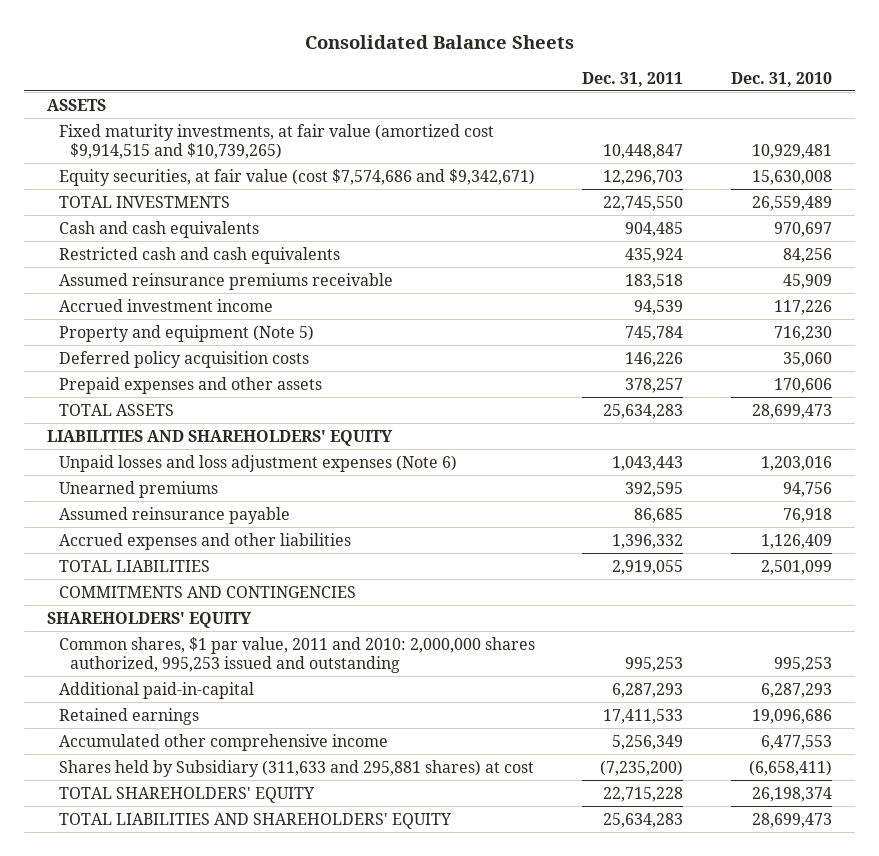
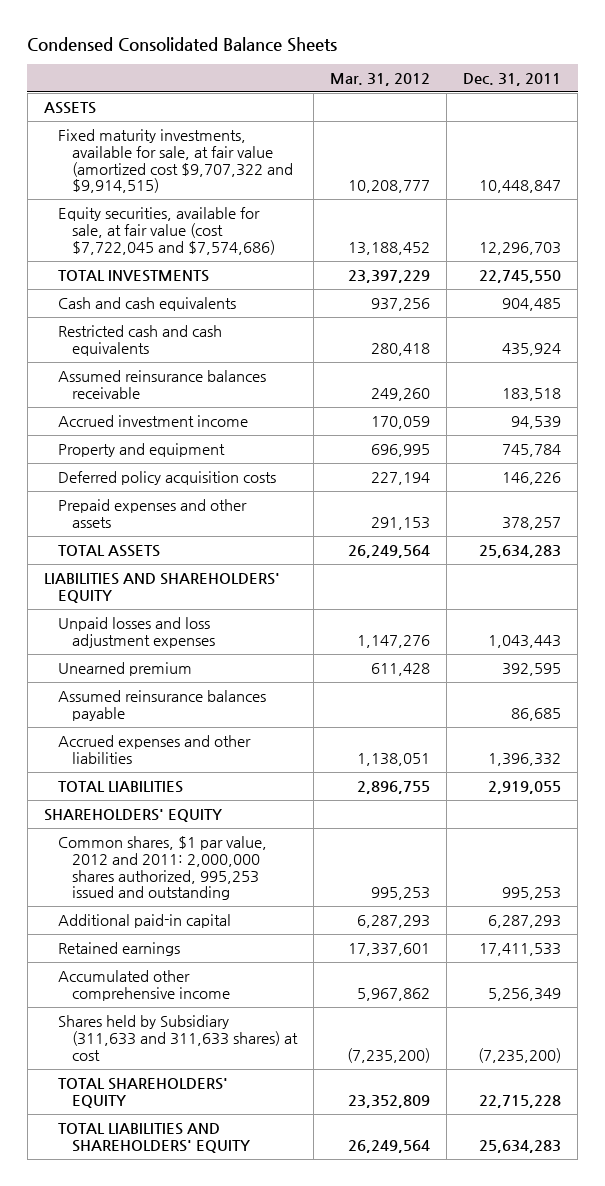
- Consolidated Balance Sheets
+ Condensed Consolidated Balance Sheets
- | Dec. 31, 2011 | Dec. 31, 2010
+ | Mar. 31, 2012 | Dec. 31, 2011
- Fixed maturity investments, at fair value (amortized cost $9,914,515 and $10,739,265) | 10,448,847 | 10,929,481
- Equity securities, at fair value (cost $7,574,686 and $9,342,671) | 12,296,703 | 15,630,008
+ Fixed maturity investments, available for sale, at fair value (amortized cost $9,707,322 and $9,914,515) | 10,208,777 | 10,448,847
+ Equity securities, available for sale, at fair value (cost $7,722,045 and $7,574,686) | 13,188,452 | 12,296,703
- Assumed reinsurance premiums receivable | 183,518 | 45,909
+ Assumed reinsurance balances receivable | 249,260 | 183,518
- Property and equipment (Note 5) | 745,784 | 716,230
+ Property and equipment | 696,995 | 745,784
- Unpaid losses and loss adjustment expenses (Note 6) | 1,043,443 | 1,203,016
- Unearned premiums | 392,595 | 94,756
- Assumed reinsurance payable | 86,685 | 76,918
+ Unpaid losses and loss adjustment expenses | 1,147,276 | 1,043,443
+ Unearned premium | 611,428 | 392,595
+ Assumed reinsurance balances payable | | 86,685
- COMMITMENTS AND CONTINGENCIES
- Common shares, $1 par value, 2011 and 2010: 2,000,000 shares authorized, 995,253 issued and outstanding | 995,253 | 995,253
- Additional paid-in-capital | 6,287,293 | 6,287,293
+ Common shares, $1 par value, 2012 and 2011: 2,000,000 shares authorized, 995,253 issued and outstanding | 995,253 | 995,253
+ Additional paid-in capital | 6,287,293 | 6,287,293
- Shares held by Subsidiary (311,633 and 295,881 shares) at cost | (7,235,200) | (6,658,411)
+ Shares held by Subsidiary (311,633 and 311,633 shares) at cost | (7,235,200) | (7,235,200)

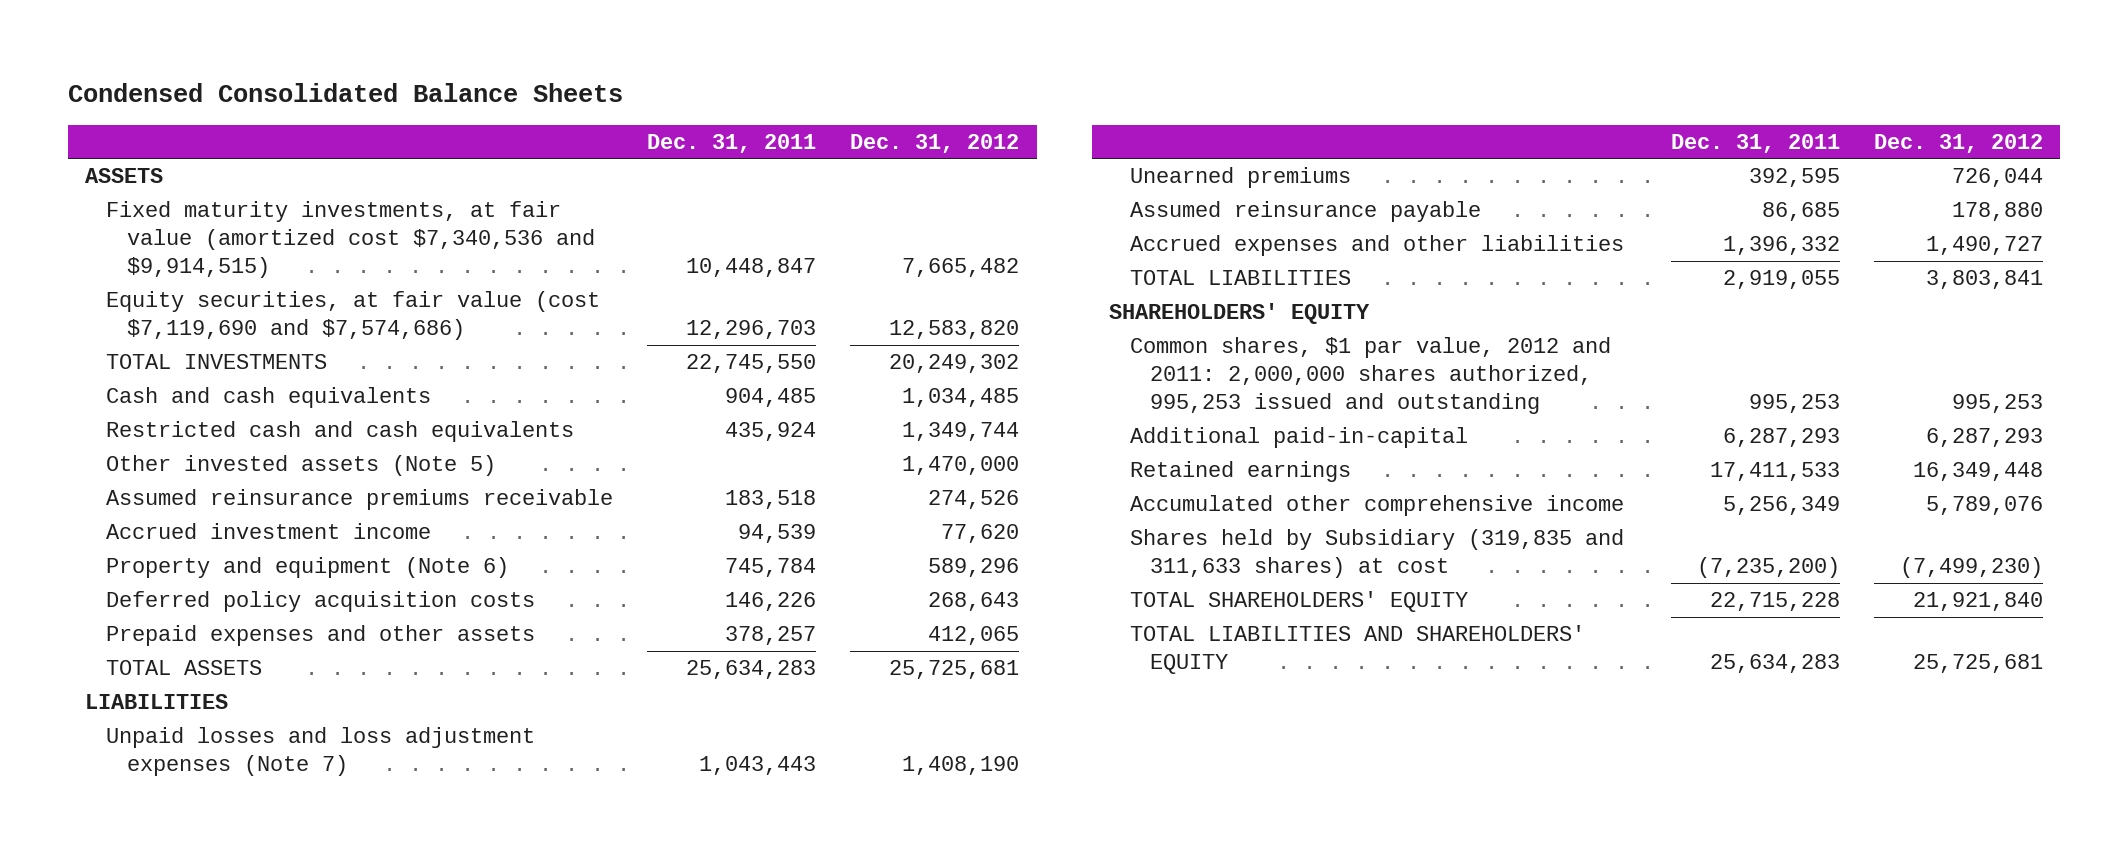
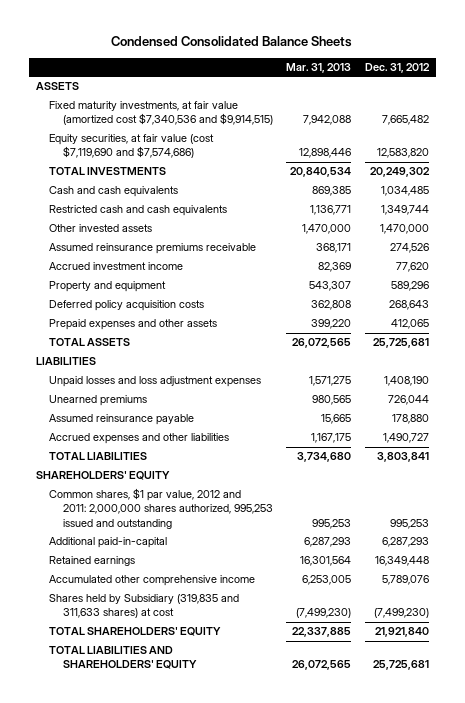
- | Dec. 31, 2011 | Dec. 31, 2012
+ | Mar. 31, 2013 | Dec. 31, 2012
- Other invested assets (Note 5) | | 1,470,000
+ Other invested assets | 1,470,000 | 1,470,000
- Property and equipment (Note 6) | 745,784 | 589,296
+ Property and equipment | 543,307 | 589,296
- Unpaid losses and loss adjustment expenses (Note 7) | 1,043,443 | 1,408,190
+ Unpaid losses and loss adjustment expenses | 1,571,275 | 1,408,190

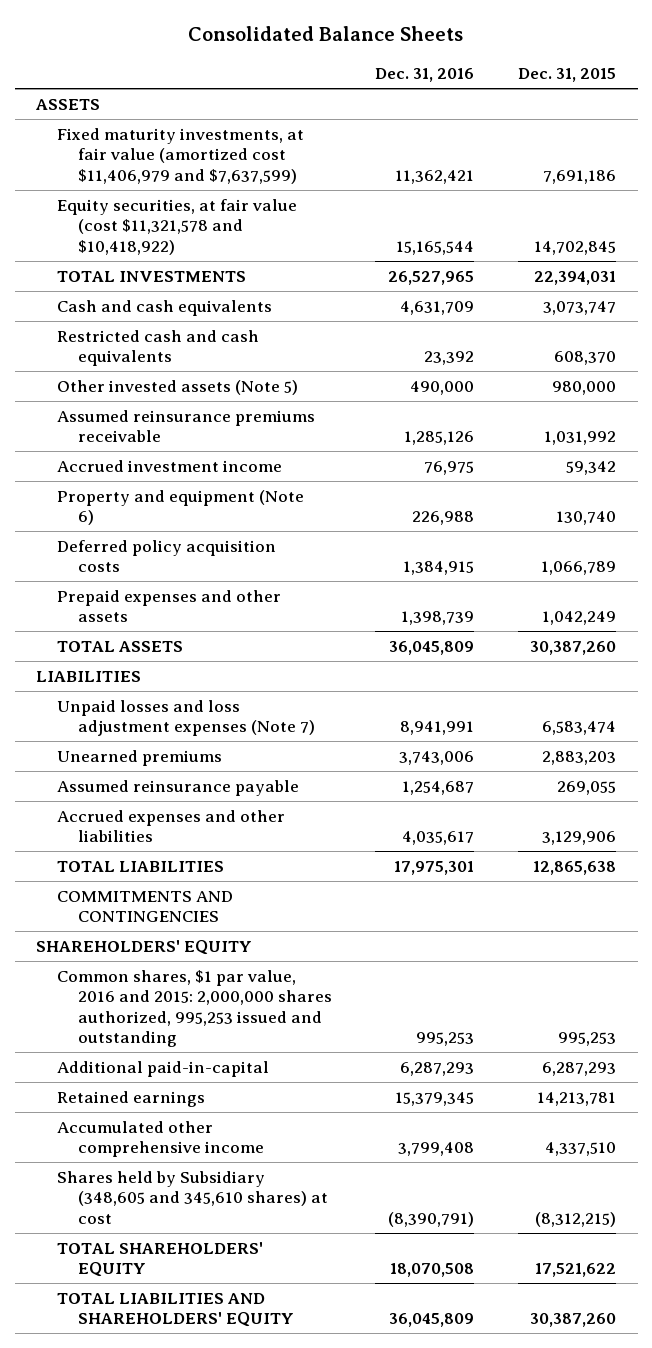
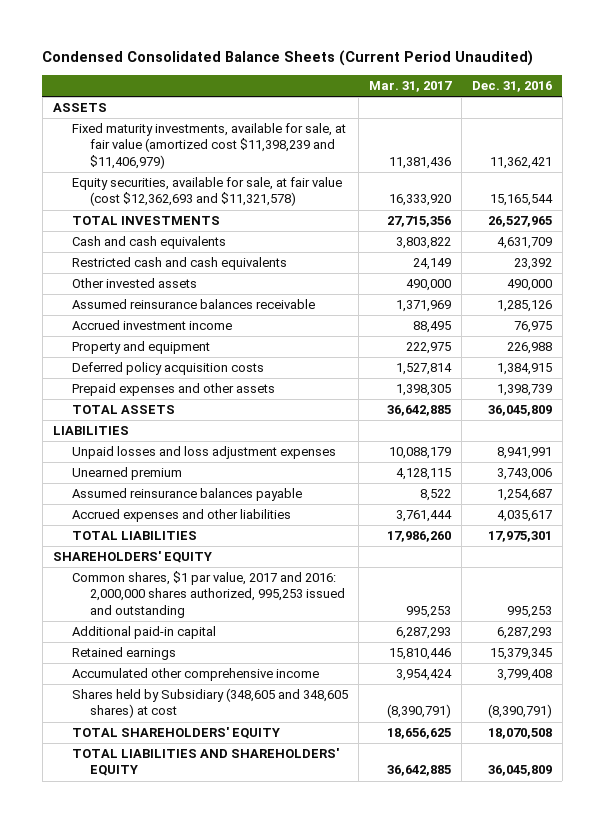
- Consolidated Balance Sheets
+ Condensed Consolidated Balance Sheets (Current Period Unaudited)
- | Dec. 31, 2016 | Dec. 31, 2015
+ | Mar. 31, 2017 | Dec. 31, 2016
- Fixed maturity investments, at fair value (amortized cost $11,406,979 and $7,637,599) | 11,362,421 | 7,691,186
- Equity securities, at fair value (cost $11,321,578 and $10,418,922) | 15,165,544 | 14,702,845
+ Fixed maturity investments, available for sale, at fair value (amortized cost $11,398,239 and $11,406,979) | 11,381,436 | 11,362,421
+ Equity securities, available for sale, at fair value (cost $12,362,693 and $11,321,578) | 16,333,920 | 15,165,544
- Other invested assets (Note 5) | 490,000 | 980,000
- Assumed reinsurance premiums receivable | 1,285,126 | 1,031,992
+ Other invested assets | 490,000 | 490,000
+ Assumed reinsurance balances receivable | 1,371,969 | 1,285,126
- Property and equipment (Note 6) | 226,988 | 130,740
+ Property and equipment | 222,975 | 226,988
- Unpaid losses and loss adjustment expenses (Note 7) | 8,941,991 | 6,583,474
- Unearned premiums | 3,743,006 | 2,883,203
- Assumed reinsurance payable | 1,254,687 | 269,055
+ Unpaid losses and loss adjustment expenses | 10,088,179 | 8,941,991
+ Unearned premium | 4,128,115 | 3,743,006
+ Assumed reinsurance balances payable | 8,522 | 1,254,687
- COMMITMENTS AND CONTINGENCIES
- Common shares, $1 par value, 2016 and 2015: 2,000,000 shares authorized, 995,253 issued and outstanding | 995,253 | 995,253
- Additional paid-in-capital | 6,287,293 | 6,287,293
+ Common shares, $1 par value, 2017 and 2016: 2,000,000 shares authorized, 995,253 issued and outstanding | 995,253 | 995,253
+ Additional paid-in capital | 6,287,293 | 6,287,293
- Shares held by Subsidiary (348,605 and 345,610 shares) at cost | (8,390,791) | (8,312,215)
+ Shares held by Subsidiary (348,605 and 348,605 shares) at cost | (8,390,791) | (8,390,791)

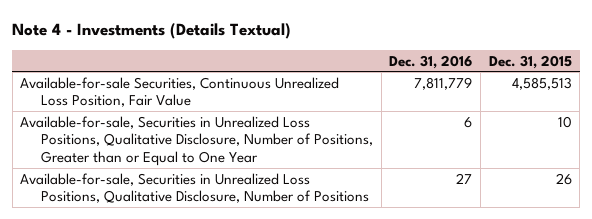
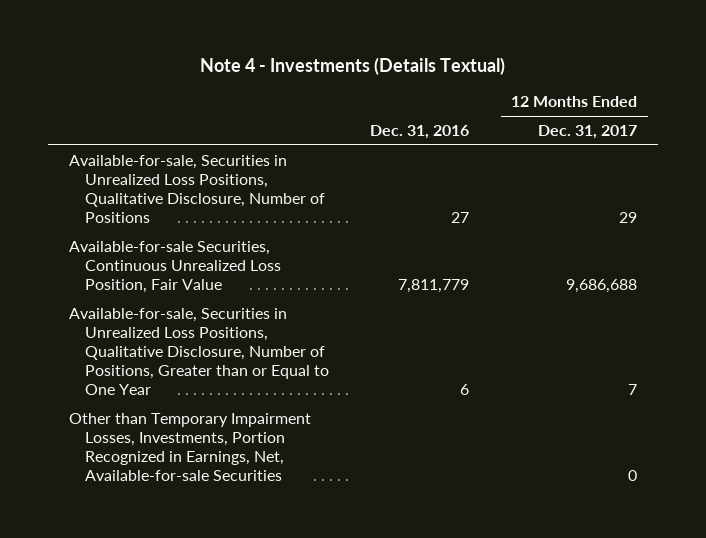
- | Dec. 31, 2016 | Dec. 31, 2015
+ | Dec. 31, 2016 | 12 Months Ended Dec. 31, 2017
moved up: Available-for-sale, Securities in Unrealized Loss Positions, Qualitative Disclosure, Number of Positions | 27 | 29
+ Other than Temporary Impairment Losses, Investments, Portion Recognized in Earnings, Net, Available-for-sale Securities | | 0

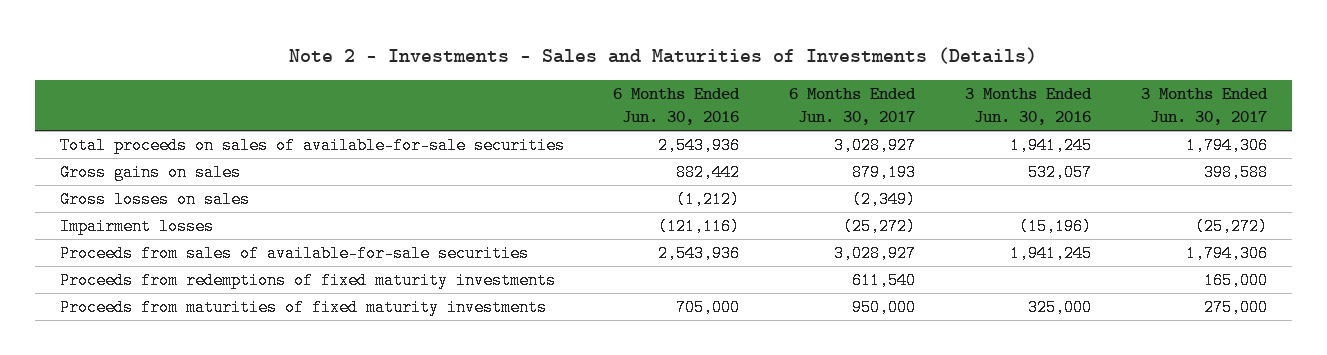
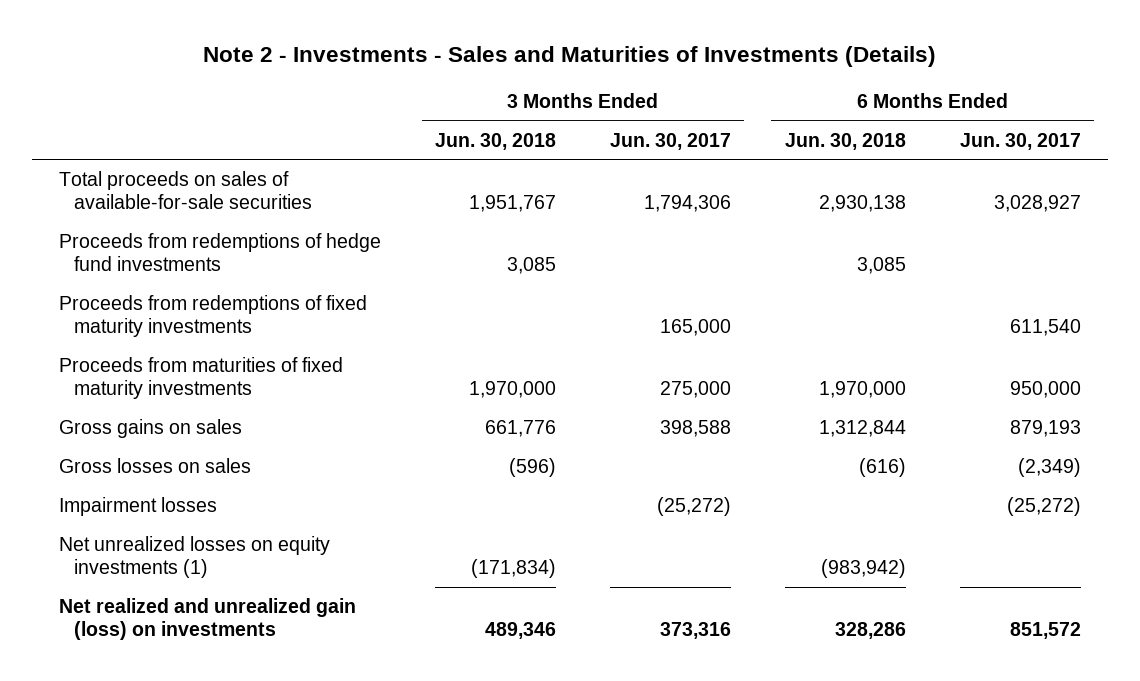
- | 6 Months Ended Jun. 30, 2016 | 6 Months Ended Jun. 30, 2017 | 3 Months Ended Jun. 30, 2016 | 3 Months Ended Jun. 30, 2017
+ | 3 Months Ended Jun. 30, 2018 | 3 Months Ended Jun. 30, 2017 | 6 Months Ended Jun. 30, 2018 | 6 Months Ended Jun. 30, 2017
+ Proceeds from redemptions of hedge fund investments | 3,085 | | 3,085 |
moved up: Proceeds from redemptions of fixed maturity investments | | 165,000 | | 611,540
moved up: Proceeds from maturities of fixed maturity investments | 1,970,000 | 275,000 | 1,970,000 | 950,000
- Proceeds from sales of available-for-sale securities | 2,543,936 | 3,028,927 | 1,941,245 | 1,794,306
+ Net unrealized losses on equity investments (1) | (171,834) | | (983,942) |
+ Net realized and unrealized gain (loss) on investments | 489,346 | 373,316 | 328,286 | 851,572

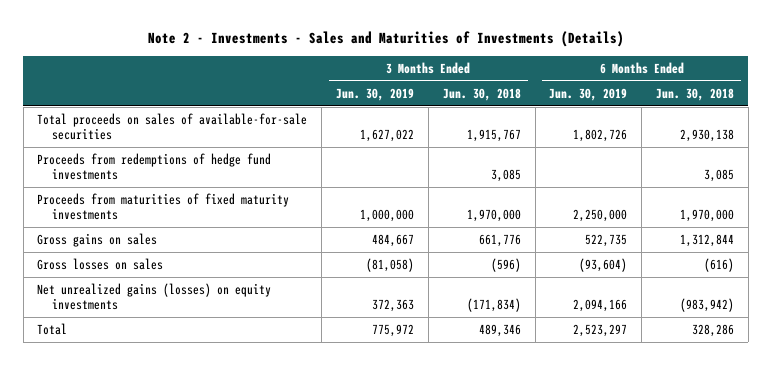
- | 3 Months Ended Jun. 30, 2018 | 3 Months Ended Jun. 30, 2017 | 6 Months Ended Jun. 30, 2018 | 6 Months Ended Jun. 30, 2017
+ | 3 Months Ended Jun. 30, 2019 | 3 Months Ended Jun. 30, 2018 | 6 Months Ended Jun. 30, 2019 | 6 Months Ended Jun. 30, 2018
- Total proceeds on sales of available-for-sale securities | 1,951,767 | 1,794,306 | 2,930,138 | 3,028,927
+ Total proceeds on sales of available-for-sale securities | 1,627,022 | 1,915,767 | 1,802,726 | 2,930,138
- Proceeds from redemptions of fixed maturity investments | | 165,000 | | 611,540
- Impairment losses | | (25,272) | | (25,272)
- Net unrealized losses on equity investments (1) | (171,834) | | (983,942) |
- Net realized and unrealized gain (loss) on investments | 489,346 | 373,316 | 328,286 | 851,572
+ Net unrealized gains (losses) on equity investments | 372,363 | (171,834) | 2,094,166 | (983,942)
+ Total | 775,972 | 489,346 | 2,523,297 | 328,286

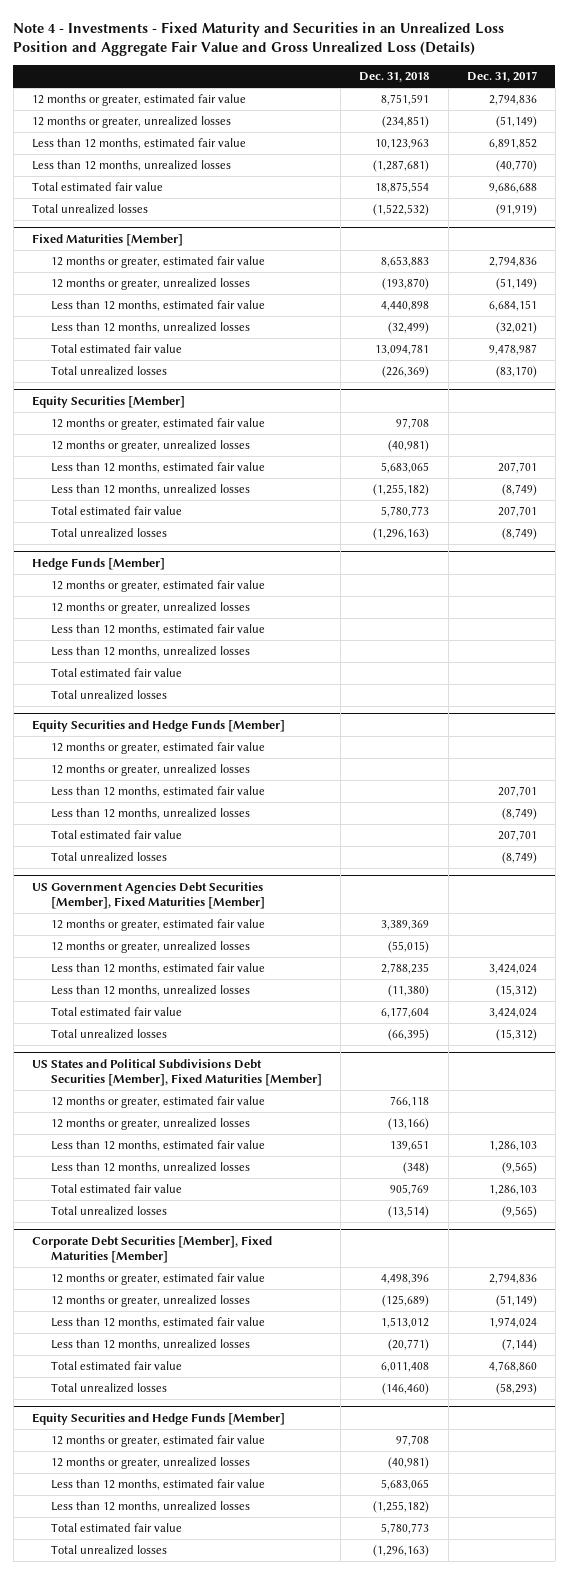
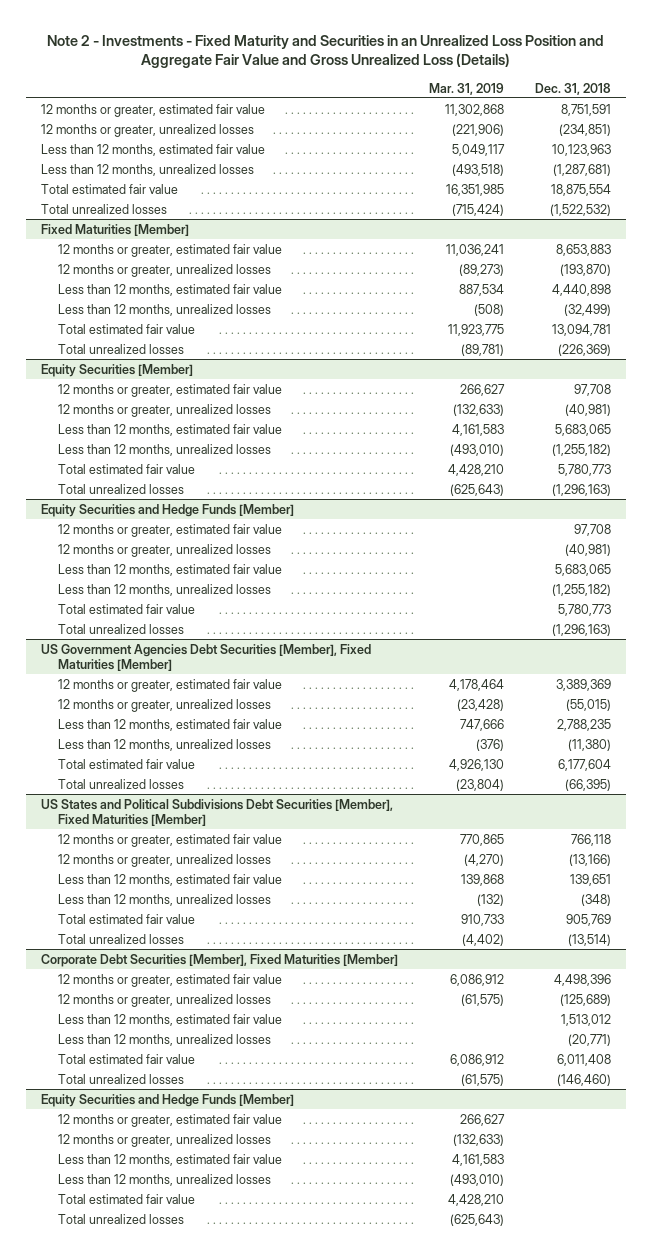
- Note 4 - Investments - Fixed Maturity and Securities in an Unrealized Loss Position and Aggregate Fair Value and Gross Unrealized Loss (Details)
+ Note 2 - Investments - Fixed Maturity and Securities in an Unrealized Loss Position and Aggregate Fair Value and Gross Unrealized Loss (Details)
- | Dec. 31, 2018 | Dec. 31, 2017
+ | Mar. 31, 2019 | Dec. 31, 2018
- Hedge Funds [Member]
- 12 months or greater, estimated fair value
- 12 months or greater, unrealized losses
- Less than 12 months, estimated fair value
- Less than 12 months, unrealized losses
- Total estimated fair value
- Total unrealized losses
@ Equity Securities and Hedge Funds [Member]
moved up: 12 months or greater, estimated fair value | | 97,708
moved up: 12 months or greater, unrealized losses | | (40,981)
moved up: Less than 12 months, estimated fair value | | 5,683,065
moved up: Less than 12 months, unrealized losses | | (1,255,182)
moved up: Total estimated fair value | | 5,780,773
moved up: Total unrealized losses | | (1,296,163)
moved down: 12 months or greater, estimated fair value | 266,627 |
moved down: 12 months or greater, unrealized losses | (132,633) |
moved down: Less than 12 months, estimated fair value | 4,161,583 |
moved down: Less than 12 months, unrealized losses | (493,010) |
moved down: Total estimated fair value | 4,428,210 |
moved down: Total unrealized losses | (625,643) |

